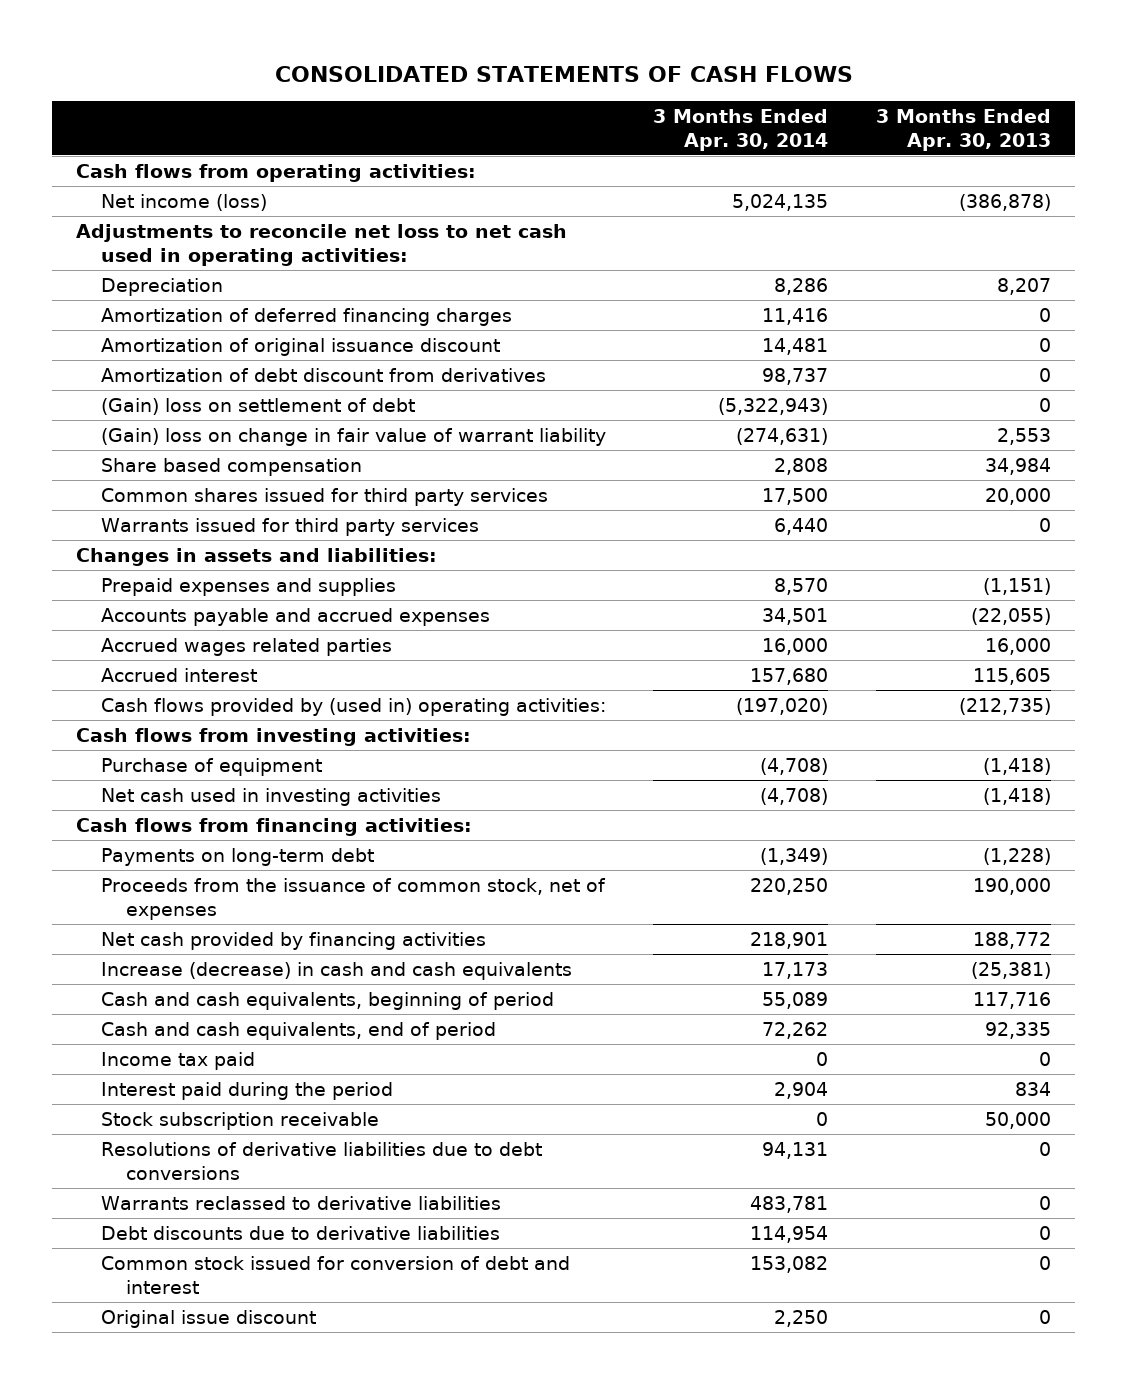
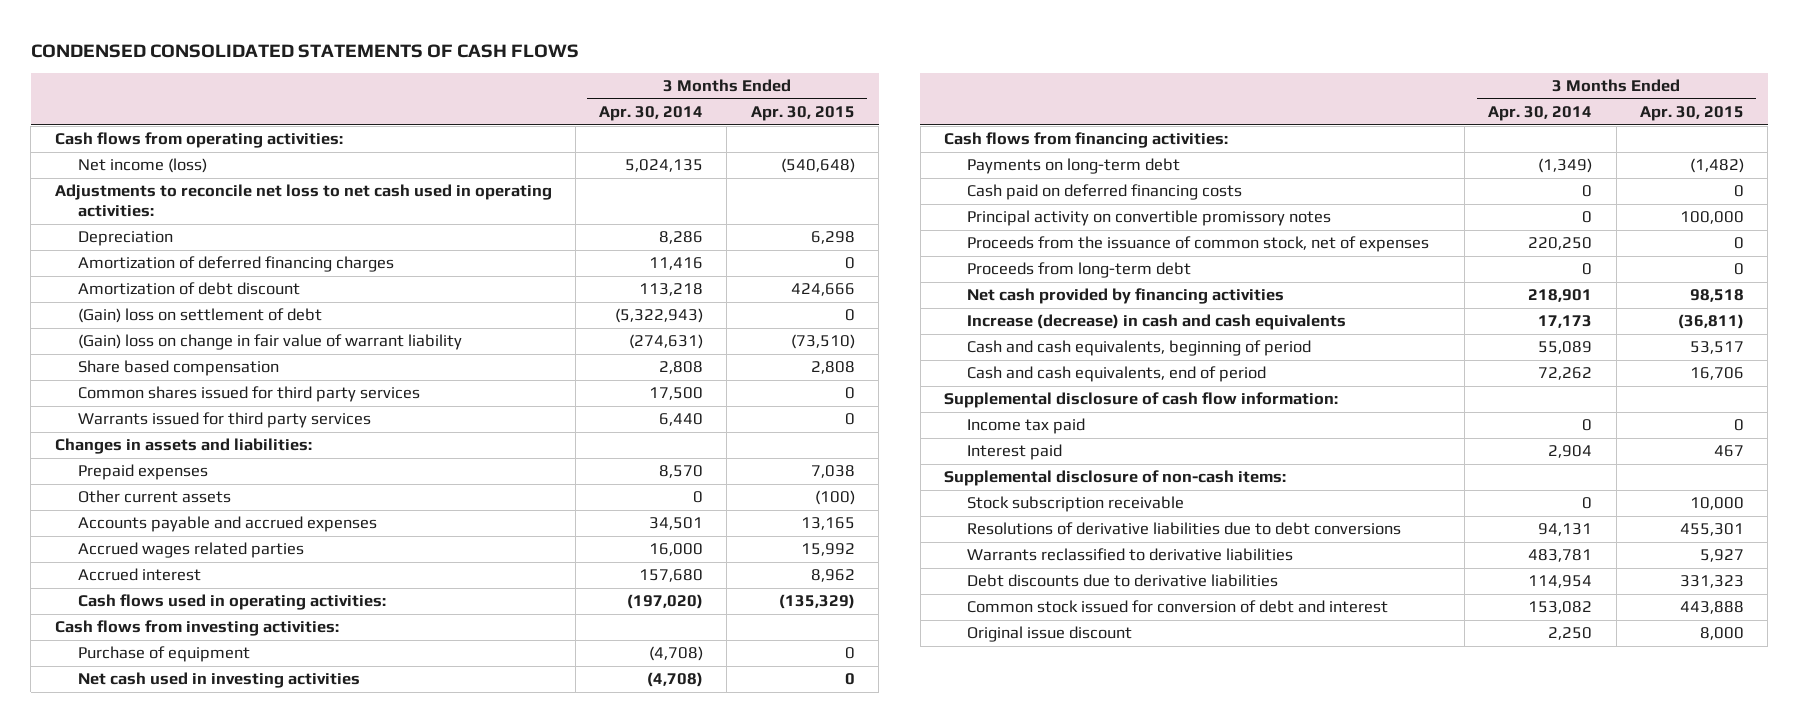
- CONSOLIDATED STATEMENTS OF CASH FLOWS
+ CONDENSED CONSOLIDATED STATEMENTS OF CASH FLOWS
- | 3 Months Ended Apr. 30, 2014 | 3 Months Ended Apr. 30, 2013
+ | 3 Months Ended Apr. 30, 2014 | 3 Months Ended Apr. 30, 2015
- Amortization of original issuance discount | 14,481 | 0
- Amortization of debt discount from derivatives | 98,737 | 0
+ Amortization of debt discount | 113,218 | 424,666
- Prepaid expenses and supplies | 8,570 | (1,151)
+ Prepaid expenses | 8,570 | 7,038
+ Other current assets | 0 | (100)
- Cash flows provided by (used in) operating activities: | (197,020) | (212,735)
+ Cash flows used in operating activities: | (197,020) | (135,329)
+ Cash paid on deferred financing costs | 0 | 0
+ Principal activity on convertible promissory notes | 0 | 100,000
+ Proceeds from long-term debt | 0 | 0
+ Supplemental disclosure of cash flow information:
- Interest paid during the period | 2,904 | 834
+ Interest paid | 2,904 | 467
+ Supplemental disclosure of non-cash items:
- Warrants reclassed to derivative liabilities | 483,781 | 0
+ Warrants reclassified to derivative liabilities | 483,781 | 5,927

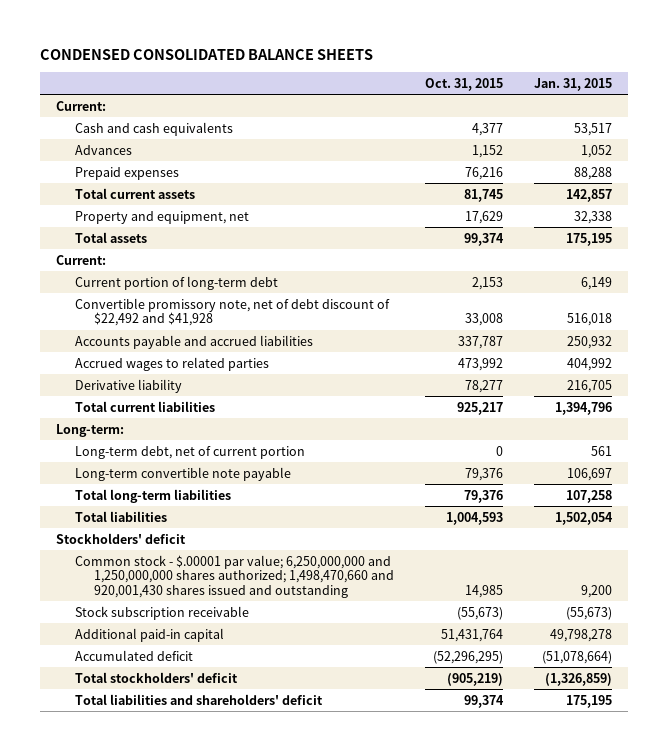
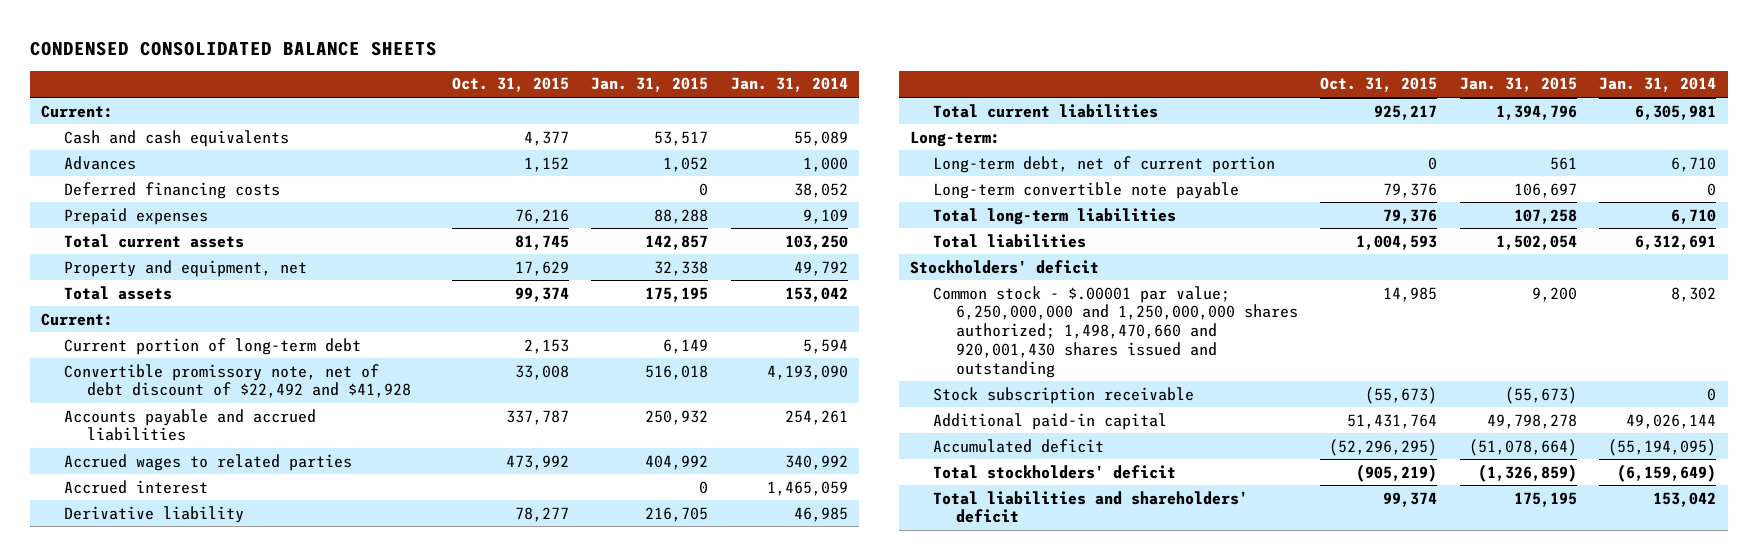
- | Oct. 31, 2015 | Jan. 31, 2015
+ | Oct. 31, 2015 | Jan. 31, 2015 | Jan. 31, 2014
+ Deferred financing costs | | 0 | 38,052
+ Accrued interest | | 0 | 1,465,059

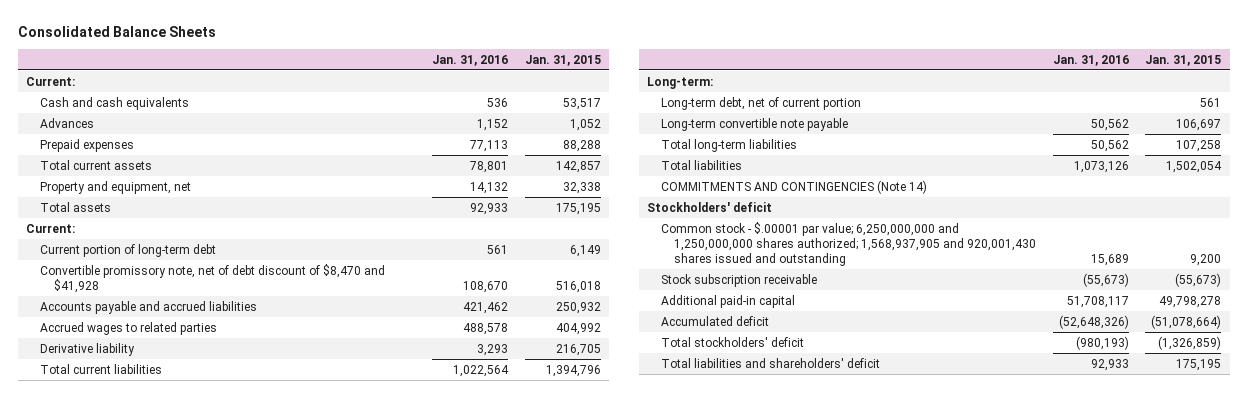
- CONDENSED CONSOLIDATED BALANCE SHEETS
+ Consolidated Balance Sheets
- | Oct. 31, 2015 | Jan. 31, 2015 | Jan. 31, 2014
+ | Jan. 31, 2016 | Jan. 31, 2015
- Deferred financing costs | | 0 | 38,052
- Convertible promissory note, net of debt discount of $22,492 and $41,928 | 33,008 | 516,018 | 4,193,090
+ Convertible promissory note, net of debt discount of $8,470 and $41,928 | 108,670 | 516,018
- Accrued interest | | 0 | 1,465,059
+ COMMITMENTS AND CONTINGENCIES (Note 14)
- Common stock - $.00001 par value; 6,250,000,000 and 1,250,000,000 shares authorized; 1,498,470,660 and 920,001,430 shares issued and outstanding | 14,985 | 9,200 | 8,302
+ Common stock - $.00001 par value; 6,250,000,000 and 1,250,000,000 shares authorized; 1,568,937,905 and 920,001,430 shares issued and outstanding | 15,689 | 9,200

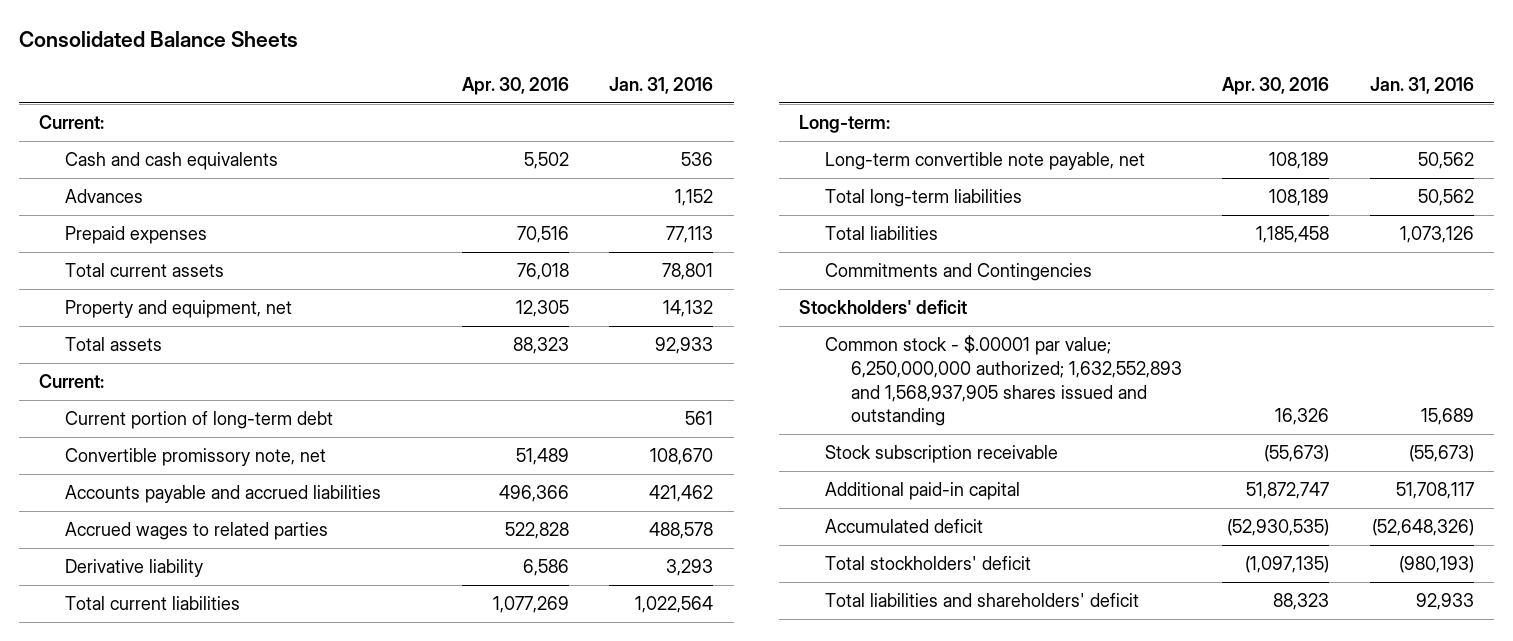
- | Jan. 31, 2016 | Jan. 31, 2015
+ | Apr. 30, 2016 | Jan. 31, 2016
- Convertible promissory note, net of debt discount of $8,470 and $41,928 | 108,670 | 516,018
+ Convertible promissory note, net | 51,489 | 108,670
- Long-term debt, net of current portion | | 561
- Long-term convertible note payable | 50,562 | 106,697
+ Long-term convertible note payable, net | 108,189 | 50,562
- COMMITMENTS AND CONTINGENCIES (Note 14)
+ Commitments and Contingencies
- Common stock - $.00001 par value; 6,250,000,000 and 1,250,000,000 shares authorized; 1,568,937,905 and 920,001,430 shares issued and outstanding | 15,689 | 9,200
+ Common stock - $.00001 par value; 6,250,000,000 authorized; 1,632,552,893 and 1,568,937,905 shares issued and outstanding | 16,326 | 15,689

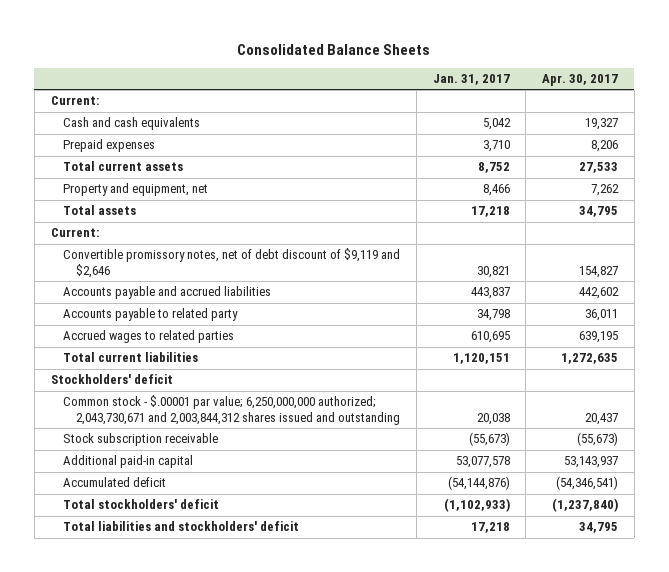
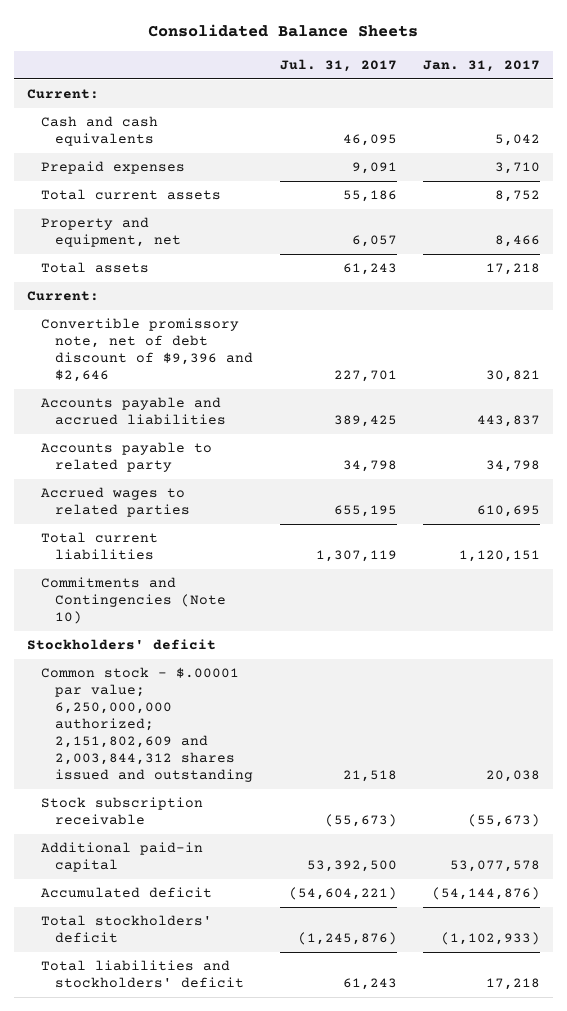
- | Jan. 31, 2017 | Apr. 30, 2017
+ | Jul. 31, 2017 | Jan. 31, 2017
- Convertible promissory notes, net of debt discount of $9,119 and $2,646 | 30,821 | 154,827
+ Convertible promissory note, net of debt discount of $9,396 and $2,646 | 227,701 | 30,821
+ Commitments and Contingencies (Note 10)
- Common stock - $.00001 par value; 6,250,000,000 authorized; 2,043,730,671 and 2,003,844,312 shares issued and outstanding | 20,038 | 20,437
+ Common stock - $.00001 par value; 6,250,000,000 authorized; 2,151,802,609 and 2,003,844,312 shares issued and outstanding | 21,518 | 20,038

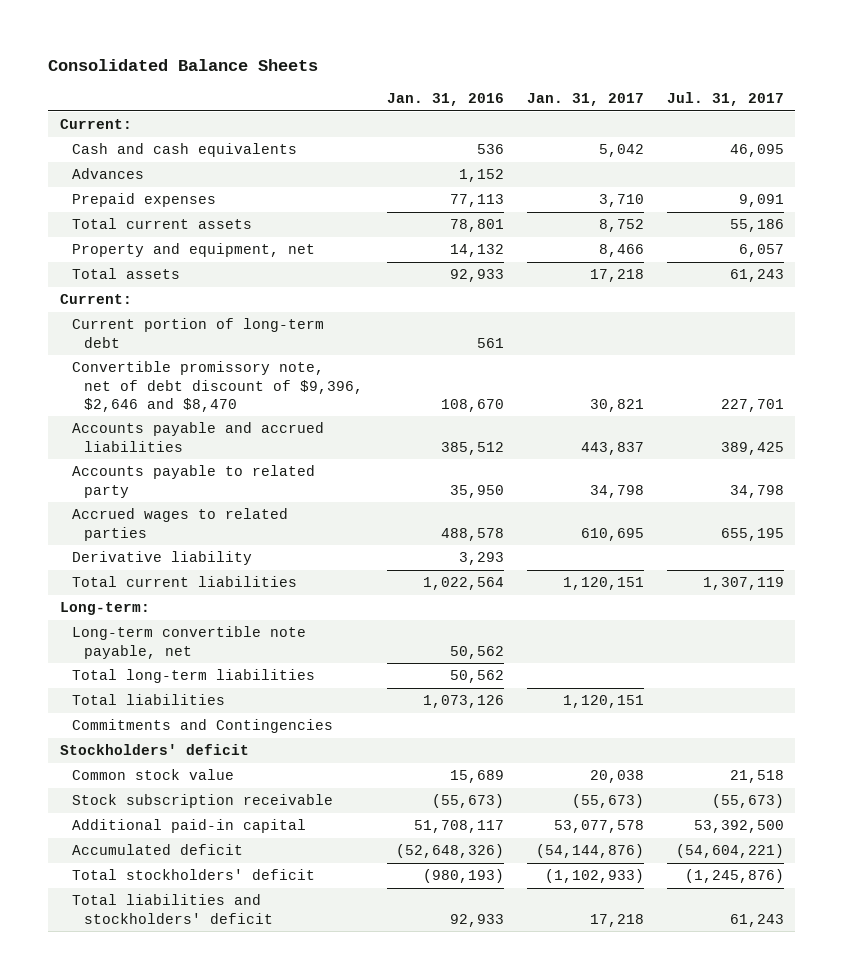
- | Jul. 31, 2017 | Jan. 31, 2017
+ | Jan. 31, 2016 | Jan. 31, 2017 | Jul. 31, 2017
+ Advances | 1,152 | |
- Convertible promissory note, net of debt discount of $9,396 and $2,646 | 227,701 | 30,821
+ Current portion of long-term debt | 561 | |
+ Convertible promissory note, net of debt discount of $9,396, $2,646 and $8,470 | 108,670 | 30,821 | 227,701
+ Derivative liability | 3,293 | |
- Commitments and Contingencies (Note 10)
+ Long-term:
+ Long-term convertible note payable, net | 50,562 | |
+ Total long-term liabilities | 50,562 | |
+ Total liabilities | 1,073,126 | 1,120,151 |
+ Commitments and Contingencies
- Common stock - $.00001 par value; 6,250,000,000 authorized; 2,151,802,609 and 2,003,844,312 shares issued and outstanding | 21,518 | 20,038
+ Common stock value | 15,689 | 20,038 | 21,518

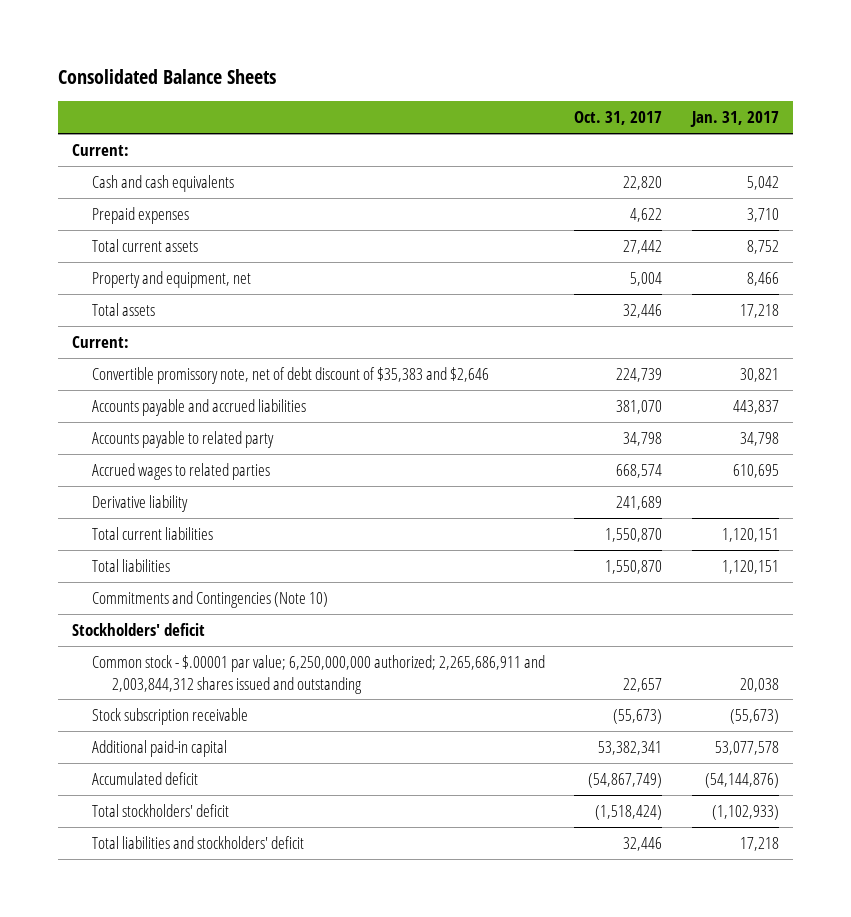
- | Jan. 31, 2016 | Jan. 31, 2017 | Jul. 31, 2017
+ | Oct. 31, 2017 | Jan. 31, 2017
- Advances | 1,152 | |
- Current portion of long-term debt | 561 | |
- Convertible promissory note, net of debt discount of $9,396, $2,646 and $8,470 | 108,670 | 30,821 | 227,701
+ Convertible promissory note, net of debt discount of $35,383 and $2,646 | 224,739 | 30,821
- Long-term:
- Long-term convertible note payable, net | 50,562 | |
- Total long-term liabilities | 50,562 | |
- Commitments and Contingencies
+ Commitments and Contingencies (Note 10)
- Common stock value | 15,689 | 20,038 | 21,518
+ Common stock - $.00001 par value; 6,250,000,000 authorized; 2,265,686,911 and 2,003,844,312 shares issued and outstanding | 22,657 | 20,038

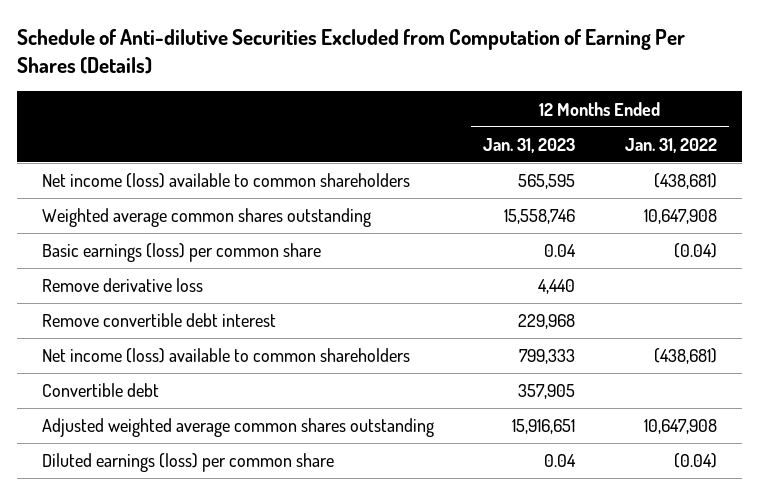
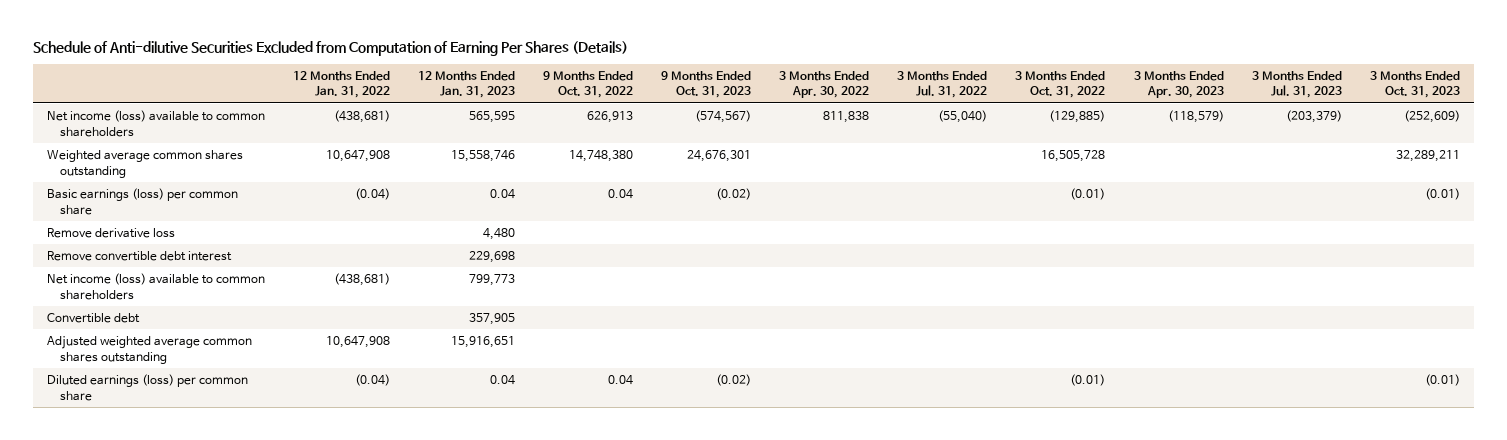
- | 12 Months Ended Jan. 31, 2023 | 12 Months Ended Jan. 31, 2022
+ | 12 Months Ended Jan. 31, 2022 | 12 Months Ended Jan. 31, 2023 | 9 Months Ended Oct. 31, 2022 | 9 Months Ended Oct. 31, 2023 | 3 Months Ended Apr. 30, 2022 | 3 Months Ended Jul. 31, 2022 | 3 Months Ended Oct. 31, 2022 | 3 Months Ended Apr. 30, 2023 | 3 Months Ended Jul. 31, 2023 | 3 Months Ended Oct. 31, 2023
- Remove derivative loss | 4,440 |
- Remove convertible debt interest | 229,968 |
- Net income (loss) available to common shareholders | 799,333 | (438,681)
+ Remove derivative loss | | 4,480 | | | | | | | |
+ Remove convertible debt interest | | 229,698 | | | | | | | |
+ Net income (loss) available to common shareholders | (438,681) | 799,773 | | | | | | | |

